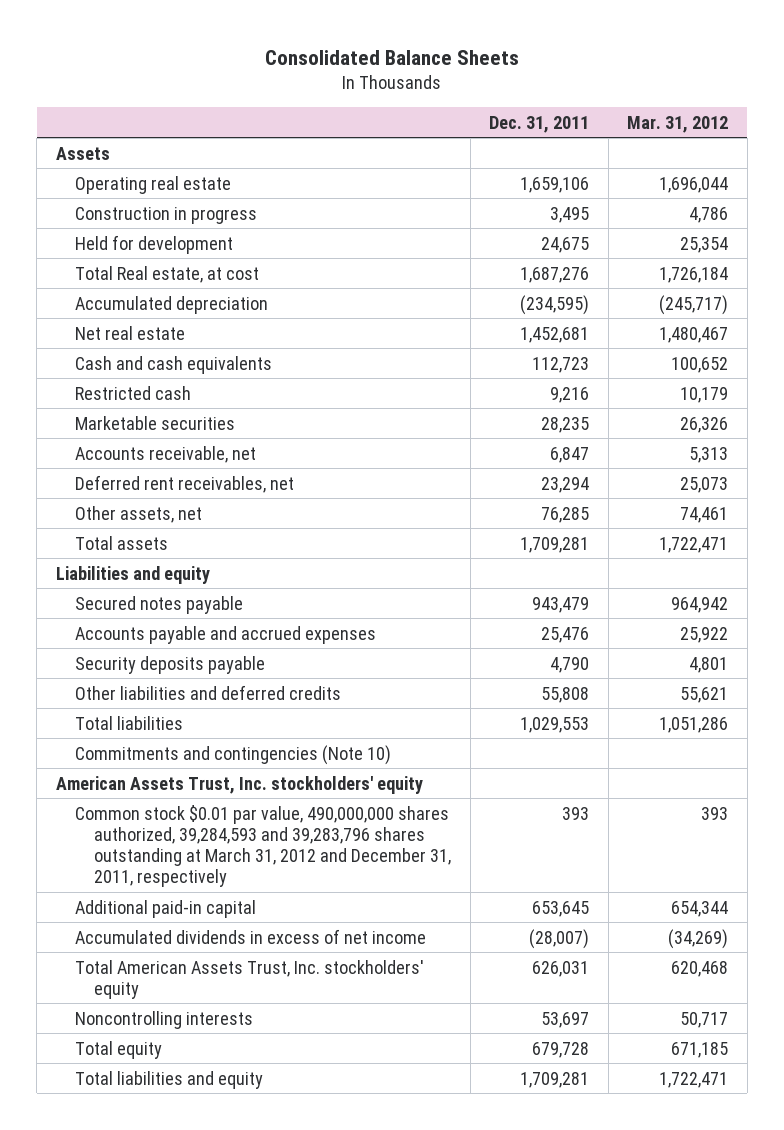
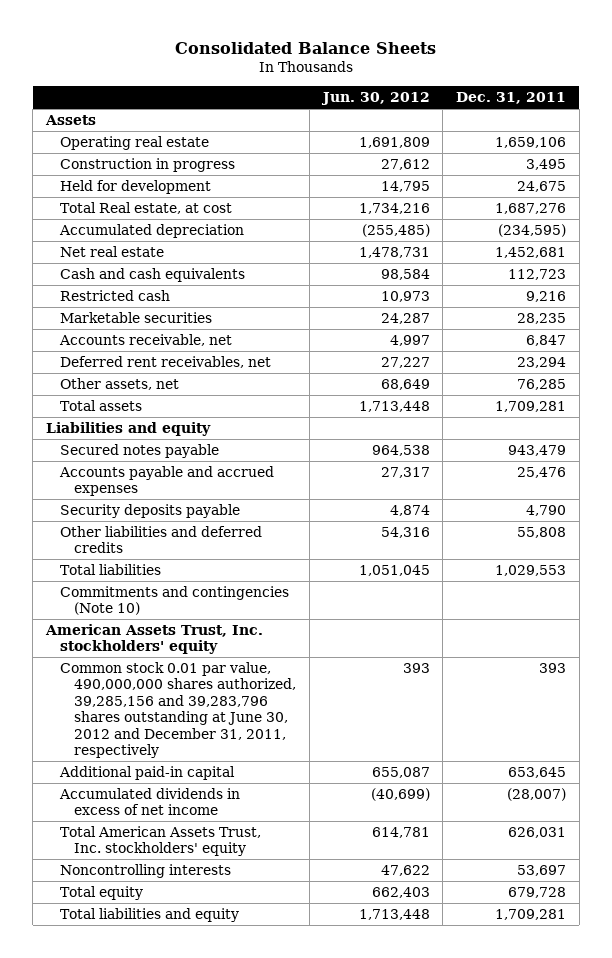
- | Dec. 31, 2011 | Mar. 31, 2012
+ | Jun. 30, 2012 | Dec. 31, 2011
- Common stock $0.01 par value, 490,000,000 shares authorized, 39,284,593 and 39,283,796 shares outstanding at March 31, 2012 and December 31, 2011, respectively | 393 | 393
+ Common stock 0.01 par value, 490,000,000 shares authorized, 39,285,156 and 39,283,796 shares outstanding at June 30, 2012 and December 31, 2011, respectively | 393 | 393

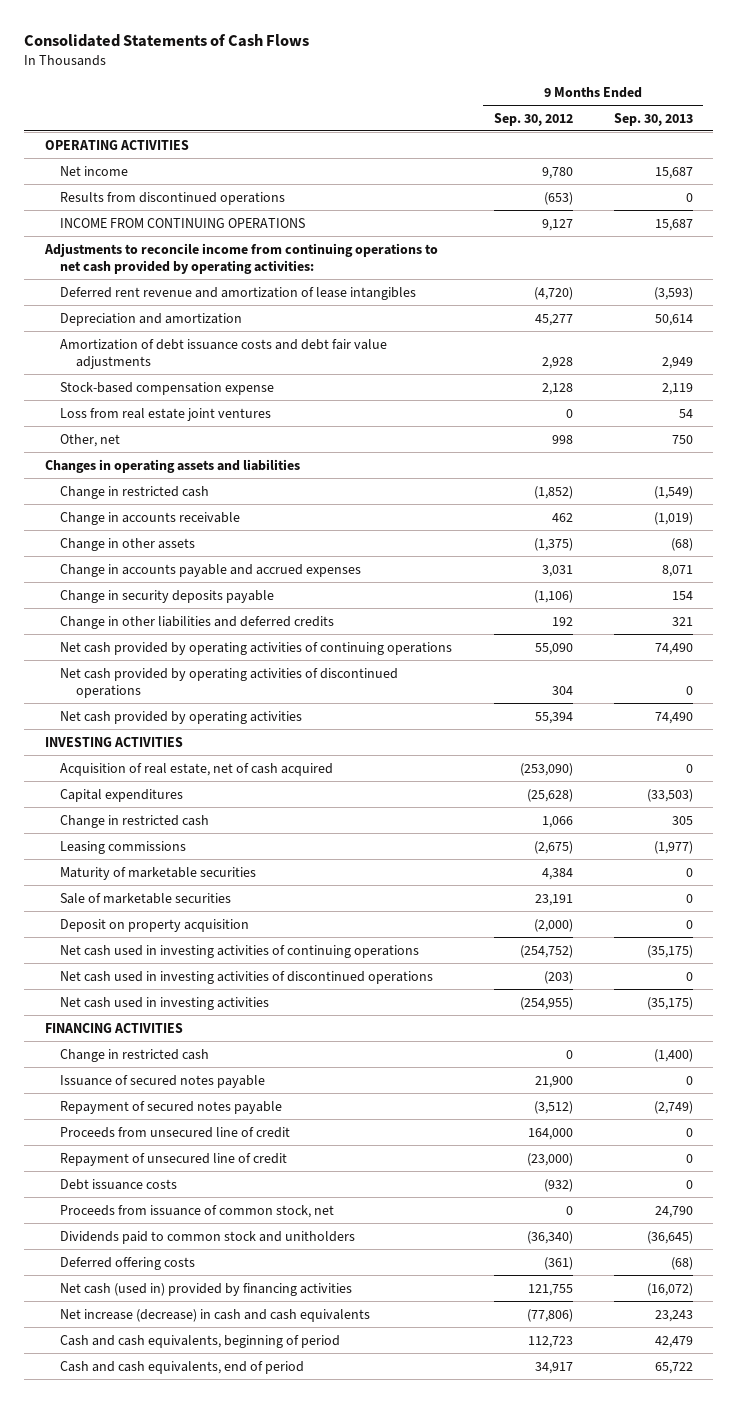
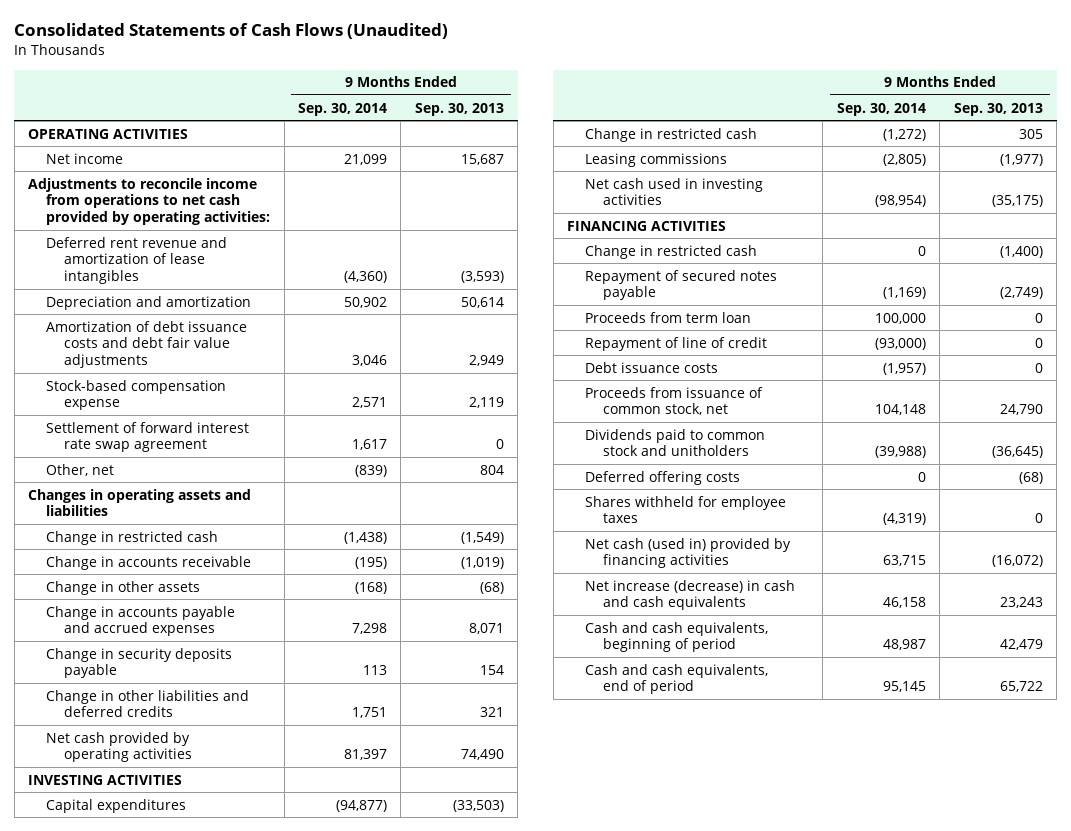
- Consolidated Statements of Cash Flows
+ Consolidated Statements of Cash Flows (Unaudited)
- | 9 Months Ended Sep. 30, 2012 | 9 Months Ended Sep. 30, 2013
+ | 9 Months Ended Sep. 30, 2014 | 9 Months Ended Sep. 30, 2013
- Results from discontinued operations | (653) | 0
- INCOME FROM CONTINUING OPERATIONS | 9,127 | 15,687
- Adjustments to reconcile income from continuing operations to net cash provided by operating activities:
+ Adjustments to reconcile income from operations to net cash provided by operating activities:
- Loss from real estate joint ventures | 0 | 54
- Other, net | 998 | 750
+ Settlement of forward interest rate swap agreement | 1,617 | 0
+ Other, net | (839) | 804
- Net cash provided by operating activities of continuing operations | 55,090 | 74,490
- Net cash provided by operating activities of discontinued operations | 304 | 0
- Acquisition of real estate, net of cash acquired | (253,090) | 0
- Maturity of marketable securities | 4,384 | 0
- Sale of marketable securities | 23,191 | 0
- Deposit on property acquisition | (2,000) | 0
- Net cash used in investing activities of continuing operations | (254,752) | (35,175)
- Net cash used in investing activities of discontinued operations | (203) | 0
- Issuance of secured notes payable | 21,900 | 0
- Proceeds from unsecured line of credit | 164,000 | 0
- Repayment of unsecured line of credit | (23,000) | 0
+ Proceeds from term loan | 100,000 | 0
+ Repayment of line of credit | (93,000) | 0
+ Shares withheld for employee taxes | (4,319) | 0

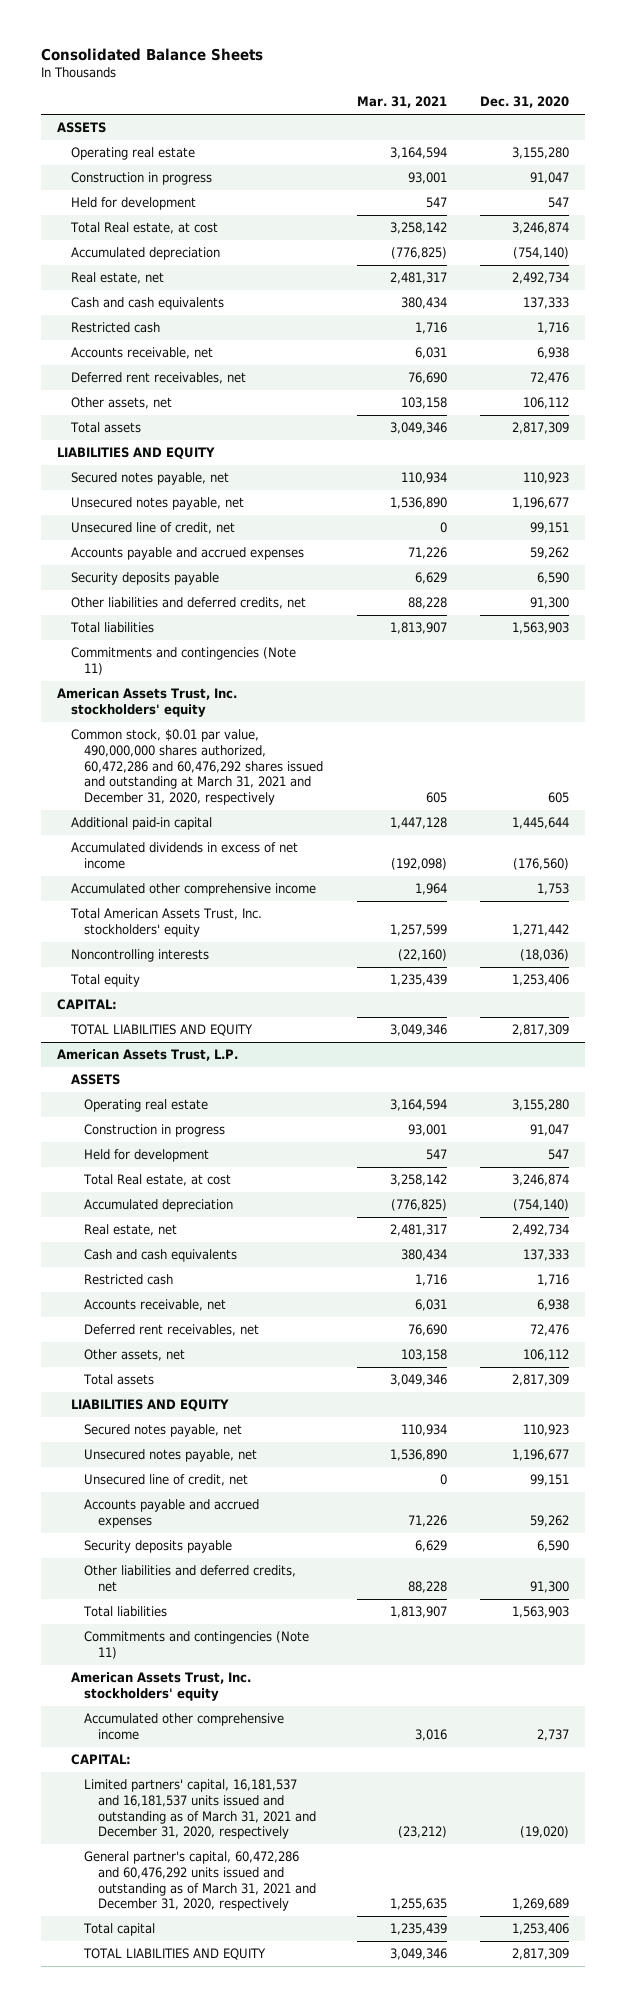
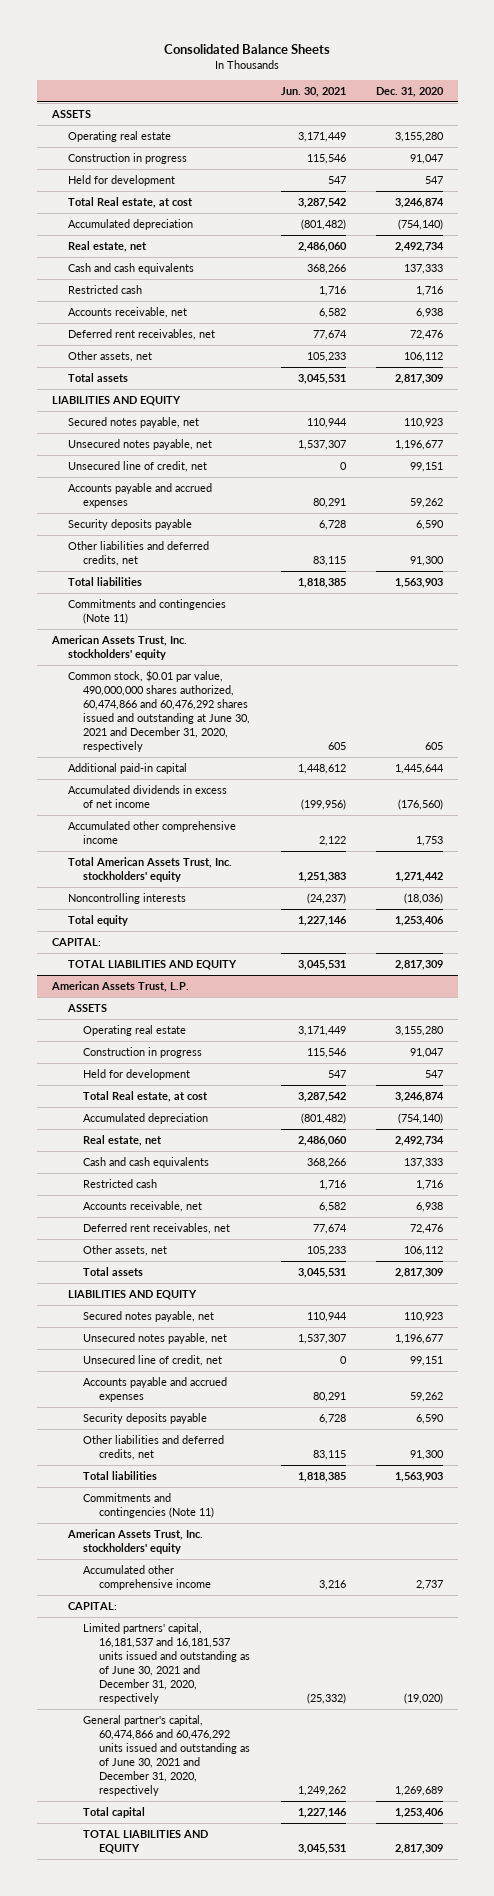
- | Mar. 31, 2021 | Dec. 31, 2020
+ | Jun. 30, 2021 | Dec. 31, 2020
- Common stock, $0.01 par value, 490,000,000 shares authorized, 60,472,286 and 60,476,292 shares issued and outstanding at March 31, 2021 and December 31, 2020, respectively | 605 | 605
+ Common stock, $0.01 par value, 490,000,000 shares authorized, 60,474,866 and 60,476,292 shares issued and outstanding at June 30, 2021 and December 31, 2020, respectively | 605 | 605
@ American Assets Trust, L.P.
- Limited partners' capital, 16,181,537 and 16,181,537 units issued and outstanding as of March 31, 2021 and December 31, 2020, respectively | (23,212) | (19,020)
- General partner's capital, 60,472,286 and 60,476,292 units issued and outstanding as of March 31, 2021 and December 31, 2020, respectively | 1,255,635 | 1,269,689
+ Limited partners' capital, 16,181,537 and 16,181,537 units issued and outstanding as of June 30, 2021 and December 31, 2020, respectively | (25,332) | (19,020)
+ General partner's capital, 60,474,866 and 60,476,292 units issued and outstanding as of June 30, 2021 and December 31, 2020, respectively | 1,249,262 | 1,269,689

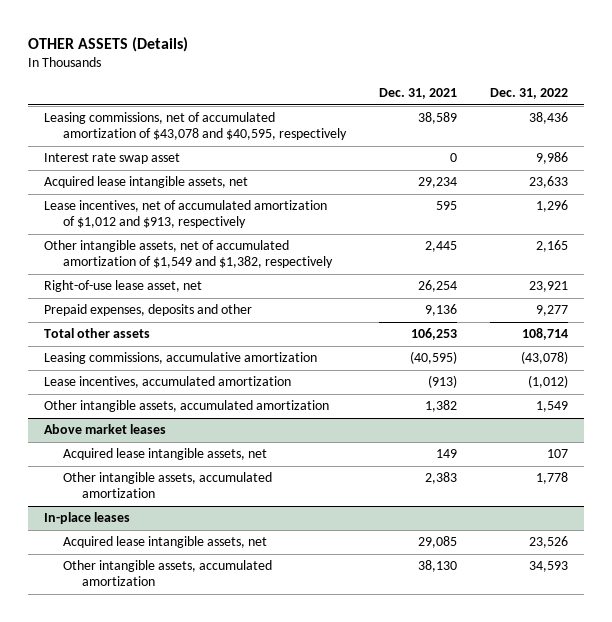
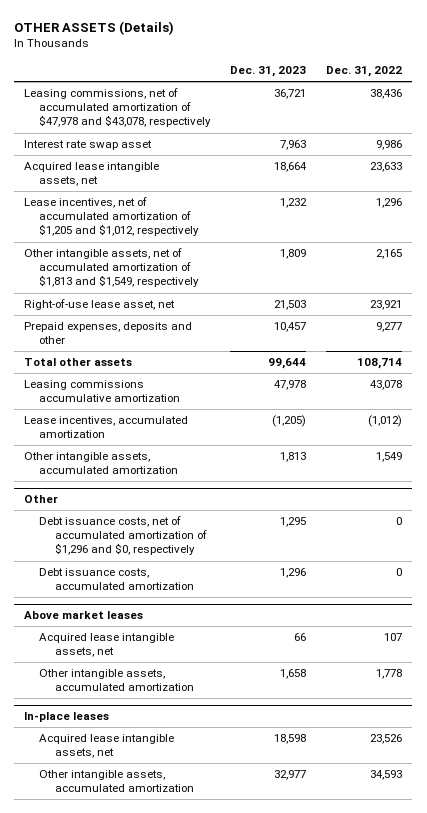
- | Dec. 31, 2021 | Dec. 31, 2022
+ | Dec. 31, 2023 | Dec. 31, 2022
- Leasing commissions, net of accumulated amortization of $43,078 and $40,595, respectively | 38,589 | 38,436
+ Leasing commissions, net of accumulated amortization of $47,978 and $43,078, respectively | 36,721 | 38,436
- Lease incentives, net of accumulated amortization of $1,012 and $913, respectively | 595 | 1,296
- Other intangible assets, net of accumulated amortization of $1,549 and $1,382, respectively | 2,445 | 2,165
+ Lease incentives, net of accumulated amortization of $1,205 and $1,012, respectively | 1,232 | 1,296
+ Other intangible assets, net of accumulated amortization of $1,813 and $1,549, respectively | 1,809 | 2,165
- Leasing commissions, accumulative amortization | (40,595) | (43,078)
+ Leasing commissions accumulative amortization | 47,978 | 43,078
+ Other
+ Debt issuance costs, net of accumulated amortization of $1,296 and $0, respectively | 1,295 | 0
+ Debt issuance costs, accumulated amortization | 1,296 | 0

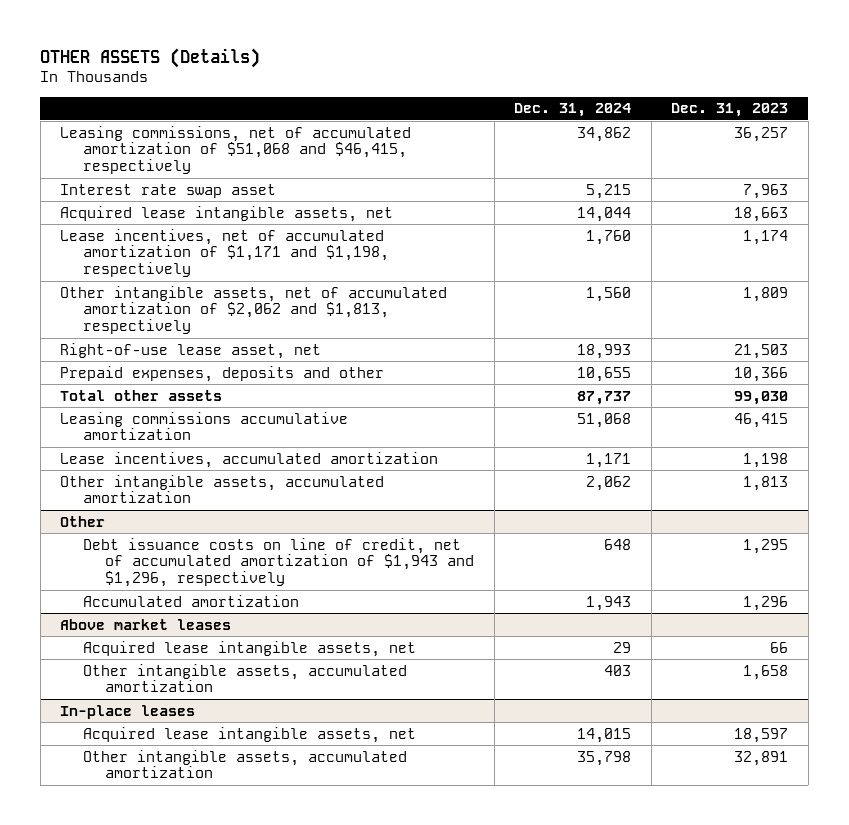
- | Dec. 31, 2023 | Dec. 31, 2022
+ | Dec. 31, 2024 | Dec. 31, 2023
- Leasing commissions, net of accumulated amortization of $47,978 and $43,078, respectively | 36,721 | 38,436
+ Leasing commissions, net of accumulated amortization of $51,068 and $46,415, respectively | 34,862 | 36,257
- Acquired lease intangible assets, net | 18,664 | 23,633
- Lease incentives, net of accumulated amortization of $1,205 and $1,012, respectively | 1,232 | 1,296
- Other intangible assets, net of accumulated amortization of $1,813 and $1,549, respectively | 1,809 | 2,165
+ Acquired lease intangible assets, net | 14,044 | 18,663
+ Lease incentives, net of accumulated amortization of $1,171 and $1,198, respectively | 1,760 | 1,174
+ Other intangible assets, net of accumulated amortization of $2,062 and $1,813, respectively | 1,560 | 1,809
- Prepaid expenses, deposits and other | 10,457 | 9,277
- Total other assets | 99,644 | 108,714
- Leasing commissions accumulative amortization | 47,978 | 43,078
- Lease incentives, accumulated amortization | (1,205) | (1,012)
+ Prepaid expenses, deposits and other | 10,655 | 10,366
+ Total other assets | 87,737 | 99,030
+ Leasing commissions accumulative amortization | 51,068 | 46,415
+ Lease incentives, accumulated amortization | 1,171 | 1,198
@ Other
- Debt issuance costs, net of accumulated amortization of $1,296 and $0, respectively | 1,295 | 0
- Debt issuance costs, accumulated amortization | 1,296 | 0
+ Debt issuance costs on line of credit, net of accumulated amortization of $1,943 and $1,296, respectively | 648 | 1,295
+ Accumulated amortization | 1,943 | 1,296
@ In-place leases
- Acquired lease intangible assets, net | 18,598 | 23,526
- Other intangible assets, accumulated amortization | 32,977 | 34,593
+ Acquired lease intangible assets, net | 14,015 | 18,597
+ Other intangible assets, accumulated amortization | 35,798 | 32,891

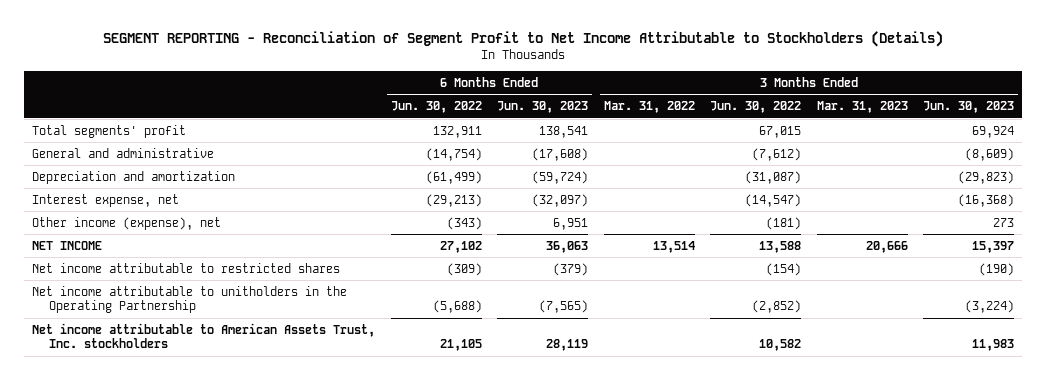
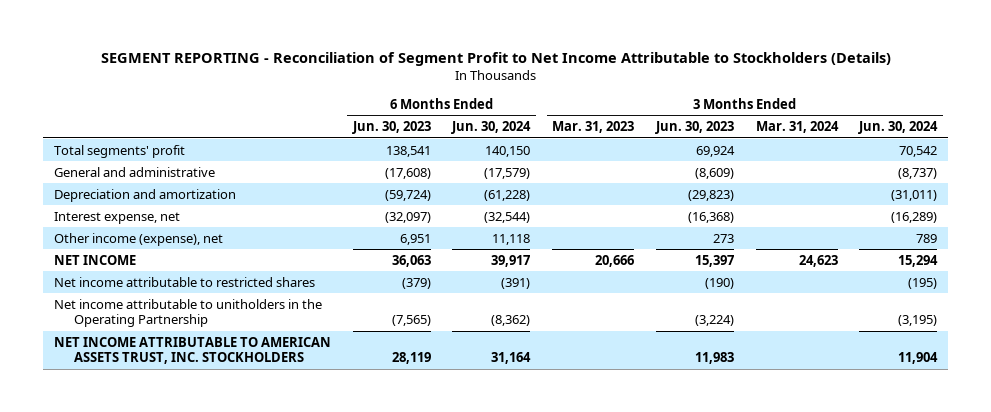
- | 6 Months Ended Jun. 30, 2022 | 6 Months Ended Jun. 30, 2023 | 3 Months Ended Mar. 31, 2022 | 3 Months Ended Jun. 30, 2022 | 3 Months Ended Mar. 31, 2023 | 3 Months Ended Jun. 30, 2023
+ | 6 Months Ended Jun. 30, 2023 | 6 Months Ended Jun. 30, 2024 | 3 Months Ended Mar. 31, 2023 | 3 Months Ended Jun. 30, 2023 | 3 Months Ended Mar. 31, 2024 | 3 Months Ended Jun. 30, 2024
- Net income attributable to American Assets Trust, Inc. stockholders | 21,105 | 28,119 | | 10,582 | | 11,983
+ NET INCOME ATTRIBUTABLE TO AMERICAN ASSETS TRUST, INC. STOCKHOLDERS | 28,119 | 31,164 | | 11,983 | | 11,904

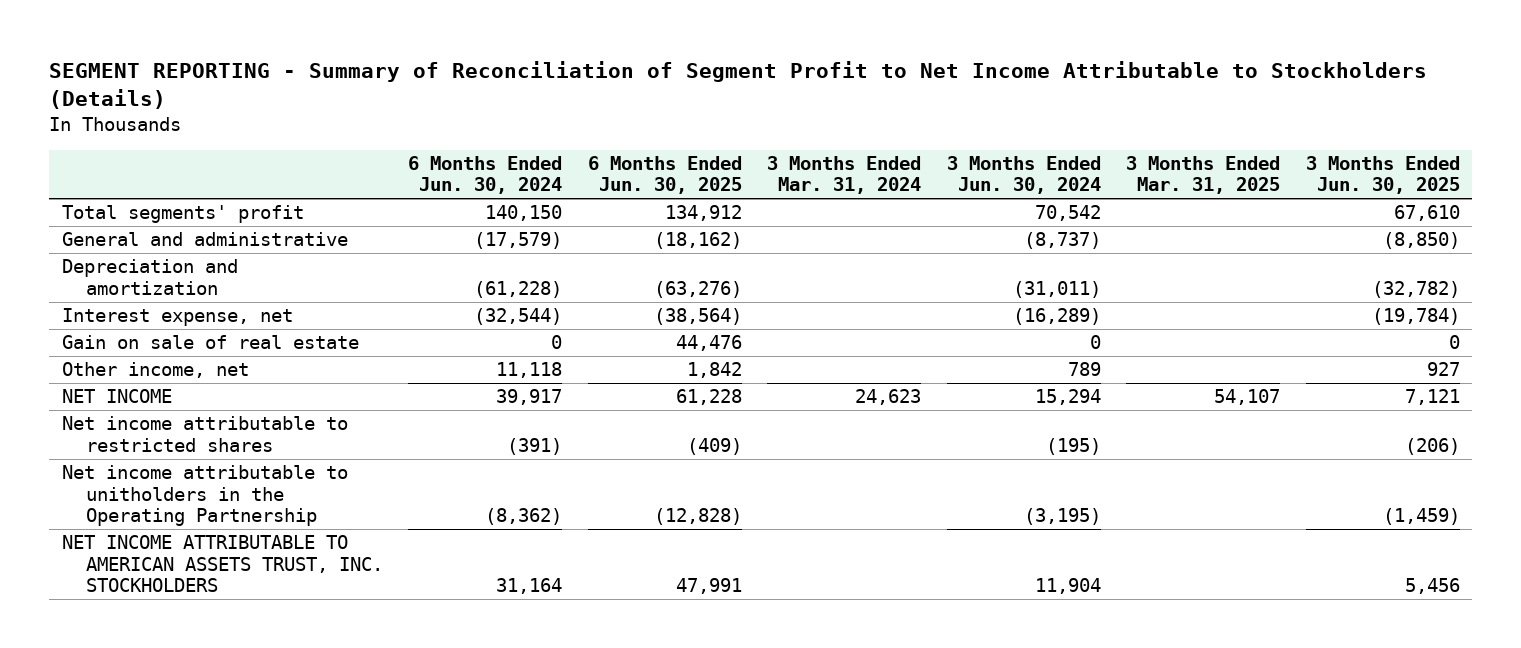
- SEGMENT REPORTING - Reconciliation of Segment Profit to Net Income Attributable to Stockholders (Details)
+ SEGMENT REPORTING - Summary of Reconciliation of Segment Profit to Net Income Attributable to Stockholders (Details)
- | 6 Months Ended Jun. 30, 2023 | 6 Months Ended Jun. 30, 2024 | 3 Months Ended Mar. 31, 2023 | 3 Months Ended Jun. 30, 2023 | 3 Months Ended Mar. 31, 2024 | 3 Months Ended Jun. 30, 2024
+ | 6 Months Ended Jun. 30, 2024 | 6 Months Ended Jun. 30, 2025 | 3 Months Ended Mar. 31, 2024 | 3 Months Ended Jun. 30, 2024 | 3 Months Ended Mar. 31, 2025 | 3 Months Ended Jun. 30, 2025
- Other income (expense), net | 6,951 | 11,118 | | 273 | | 789
+ Gain on sale of real estate | 0 | 44,476 | | 0 | | 0
+ Other income, net | 11,118 | 1,842 | | 789 | | 927

